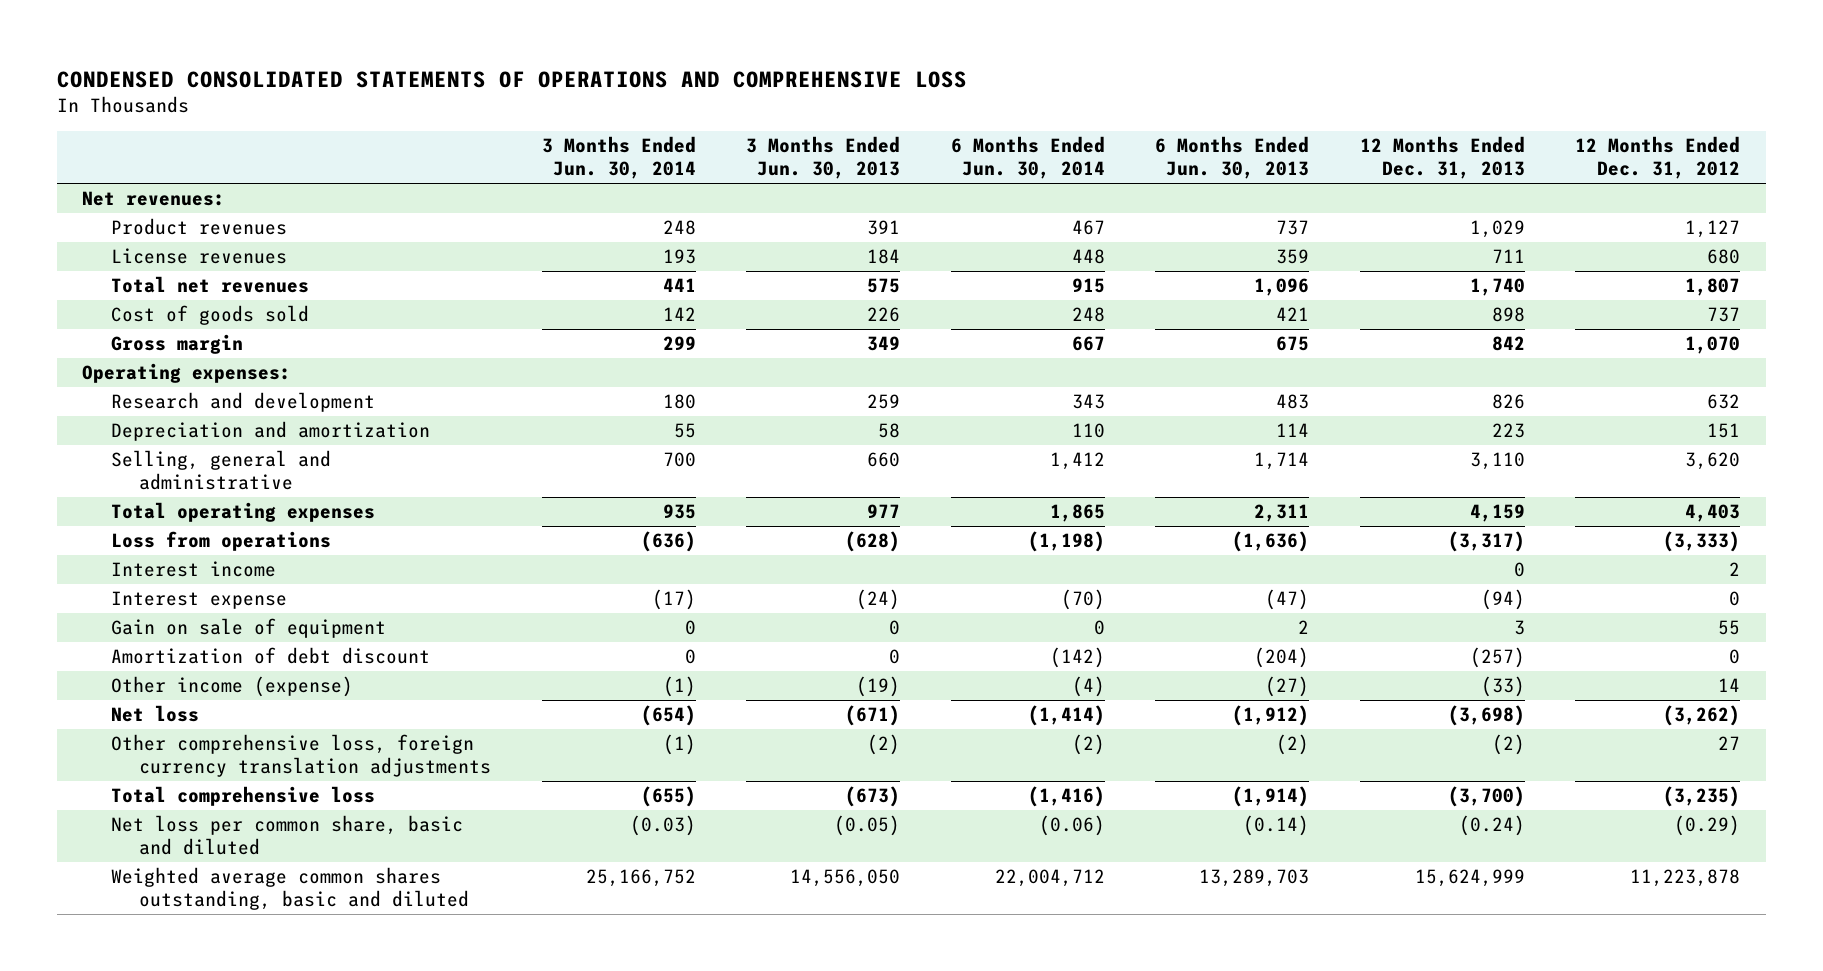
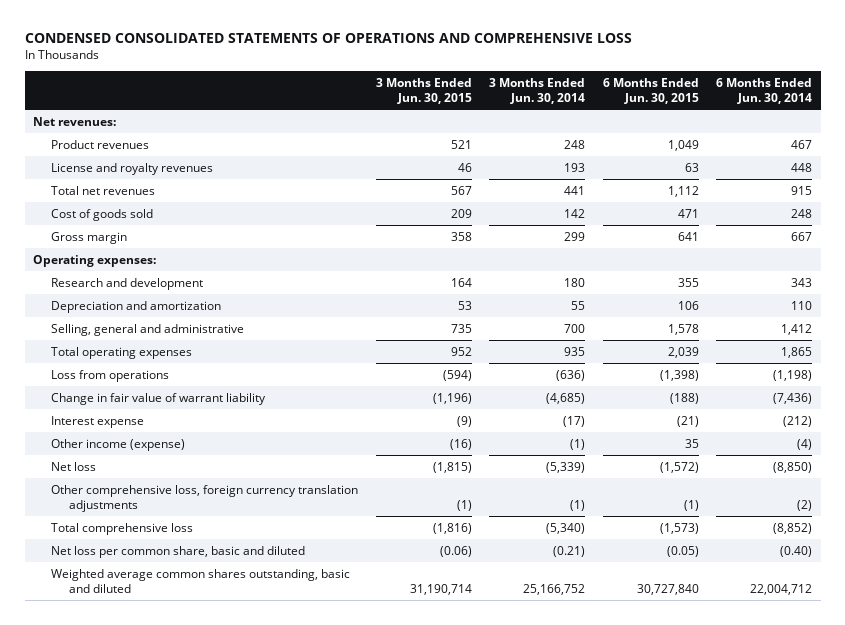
- | 3 Months Ended Jun. 30, 2014 | 3 Months Ended Jun. 30, 2013 | 6 Months Ended Jun. 30, 2014 | 6 Months Ended Jun. 30, 2013 | 12 Months Ended Dec. 31, 2013 | 12 Months Ended Dec. 31, 2012
+ | 3 Months Ended Jun. 30, 2015 | 3 Months Ended Jun. 30, 2014 | 6 Months Ended Jun. 30, 2015 | 6 Months Ended Jun. 30, 2014
- License revenues | 193 | 184 | 448 | 359 | 711 | 680
+ License and royalty revenues | 46 | 193 | 63 | 448
- Interest income | | | | | 0 | 2
- Interest expense | (17) | (24) | (70) | (47) | (94) | 0
- Gain on sale of equipment | 0 | 0 | 0 | 2 | 3 | 55
- Amortization of debt discount | 0 | 0 | (142) | (204) | (257) | 0
+ Change in fair value of warrant liability | (1,196) | (4,685) | (188) | (7,436)
+ Interest expense | (9) | (17) | (21) | (212)
- Net loss | (654) | (671) | (1,414) | (1,912) | (3,698) | (3,262)
+ Net loss | (1,815) | (5,339) | (1,572) | (8,850)
- Total comprehensive loss | (655) | (673) | (1,416) | (1,914) | (3,700) | (3,235)
- Net loss per common share, basic and diluted | (0.03) | (0.05) | (0.06) | (0.14) | (0.24) | (0.29)
+ Total comprehensive loss | (1,816) | (5,340) | (1,573) | (8,852)
+ Net loss per common share, basic and diluted | (0.06) | (0.21) | (0.05) | (0.40)

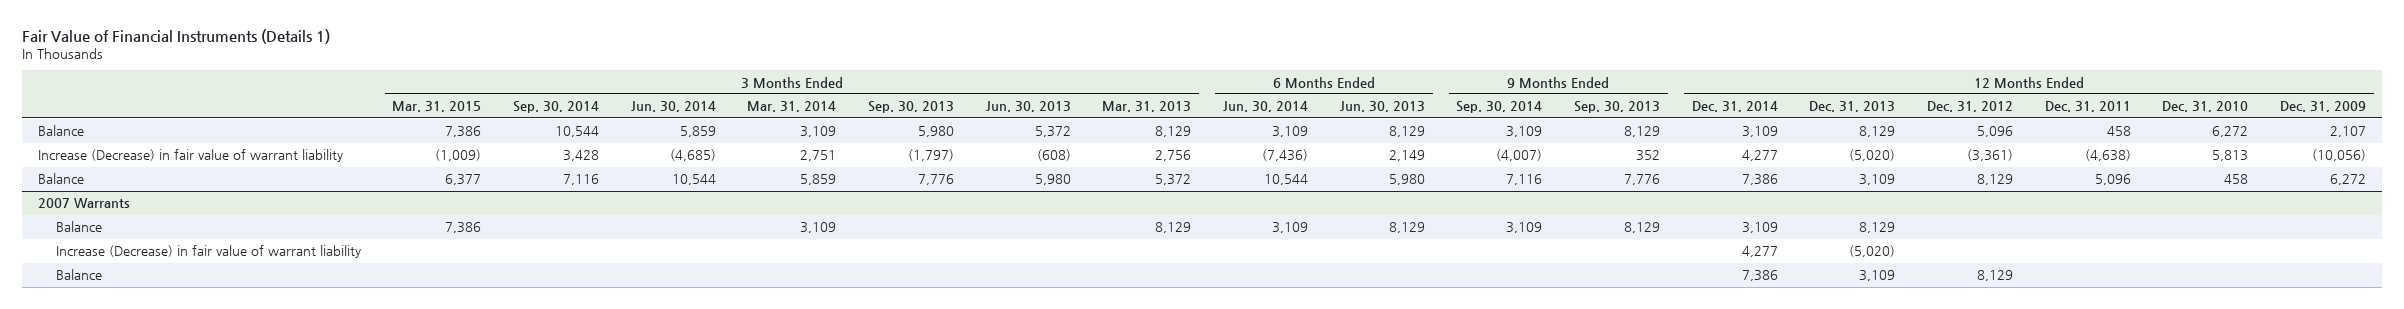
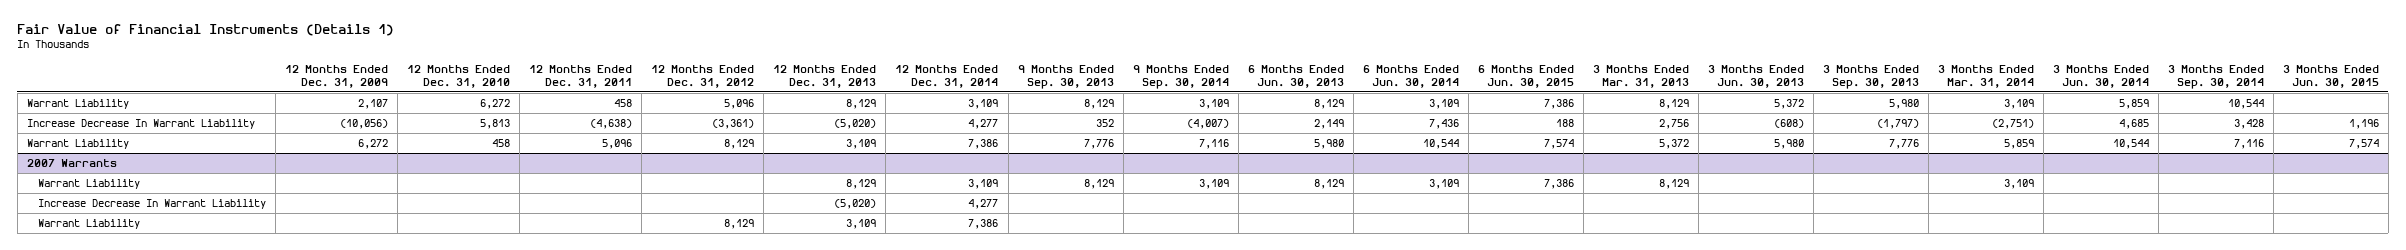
- | 3 Months Ended Mar. 31, 2015 | 3 Months Ended Sep. 30, 2014 | 3 Months Ended Jun. 30, 2014 | 3 Months Ended Mar. 31, 2014 | 3 Months Ended Sep. 30, 2013 | 3 Months Ended Jun. 30, 2013 | 3 Months Ended Mar. 31, 2013 | 6 Months Ended Jun. 30, 2014 | 6 Months Ended Jun. 30, 2013 | 9 Months Ended Sep. 30, 2014 | 9 Months Ended Sep. 30, 2013 | 12 Months Ended Dec. 31, 2014 | 12 Months Ended Dec. 31, 2013 | 12 Months Ended Dec. 31, 2012 | 12 Months Ended Dec. 31, 2011 | 12 Months Ended Dec. 31, 2010 | 12 Months Ended Dec. 31, 2009
+ | 12 Months Ended Dec. 31, 2009 | 12 Months Ended Dec. 31, 2010 | 12 Months Ended Dec. 31, 2011 | 12 Months Ended Dec. 31, 2012 | 12 Months Ended Dec. 31, 2013 | 12 Months Ended Dec. 31, 2014 | 9 Months Ended Sep. 30, 2013 | 9 Months Ended Sep. 30, 2014 | 6 Months Ended Jun. 30, 2013 | 6 Months Ended Jun. 30, 2014 | 6 Months Ended Jun. 30, 2015 | 3 Months Ended Mar. 31, 2013 | 3 Months Ended Jun. 30, 2013 | 3 Months Ended Sep. 30, 2013 | 3 Months Ended Mar. 31, 2014 | 3 Months Ended Jun. 30, 2014 | 3 Months Ended Sep. 30, 2014 | 3 Months Ended Jun. 30, 2015
- Balance | 7,386 | 10,544 | 5,859 | 3,109 | 5,980 | 5,372 | 8,129 | 3,109 | 8,129 | 3,109 | 8,129 | 3,109 | 8,129 | 5,096 | 458 | 6,272 | 2,107
- Increase (Decrease) in fair value of warrant liability | (1,009) | 3,428 | (4,685) | 2,751 | (1,797) | (608) | 2,756 | (7,436) | 2,149 | (4,007) | 352 | 4,277 | (5,020) | (3,361) | (4,638) | 5,813 | (10,056)
- Balance | 6,377 | 7,116 | 10,544 | 5,859 | 7,776 | 5,980 | 5,372 | 10,544 | 5,980 | 7,116 | 7,776 | 7,386 | 3,109 | 8,129 | 5,096 | 458 | 6,272
+ Warrant Liability | 2,107 | 6,272 | 458 | 5,096 | 8,129 | 3,109 | 8,129 | 3,109 | 8,129 | 3,109 | 7,386 | 8,129 | 5,372 | 5,980 | 3,109 | 5,859 | 10,544 |
+ Increase Decrease In Warrant Liability | (10,056) | 5,813 | (4,638) | (3,361) | (5,020) | 4,277 | 352 | (4,007) | 2,149 | 7,436 | 188 | 2,756 | (608) | (1,797) | (2,751) | 4,685 | 3,428 | 1,196
+ Warrant Liability | 6,272 | 458 | 5,096 | 8,129 | 3,109 | 7,386 | 7,776 | 7,116 | 5,980 | 10,544 | 7,574 | 5,372 | 5,980 | 7,776 | 5,859 | 10,544 | 7,116 | 7,574
@ 2007 Warrants
- Balance | 7,386 | | | 3,109 | | | 8,129 | 3,109 | 8,129 | 3,109 | 8,129 | 3,109 | 8,129 | | | |
- Increase (Decrease) in fair value of warrant liability | | | | | | | | | | | | 4,277 | (5,020) | | | |
- Balance | | | | | | | | | | | | 7,386 | 3,109 | 8,129 | | |
+ Warrant Liability | | | | | 8,129 | 3,109 | 8,129 | 3,109 | 8,129 | 3,109 | 7,386 | 8,129 | | | 3,109 | | |
+ Increase Decrease In Warrant Liability | | | | | (5,020) | 4,277 | | | | | | | | | | | |
+ Warrant Liability | | | | 8,129 | 3,109 | 7,386 | | | | | | | | | | | |

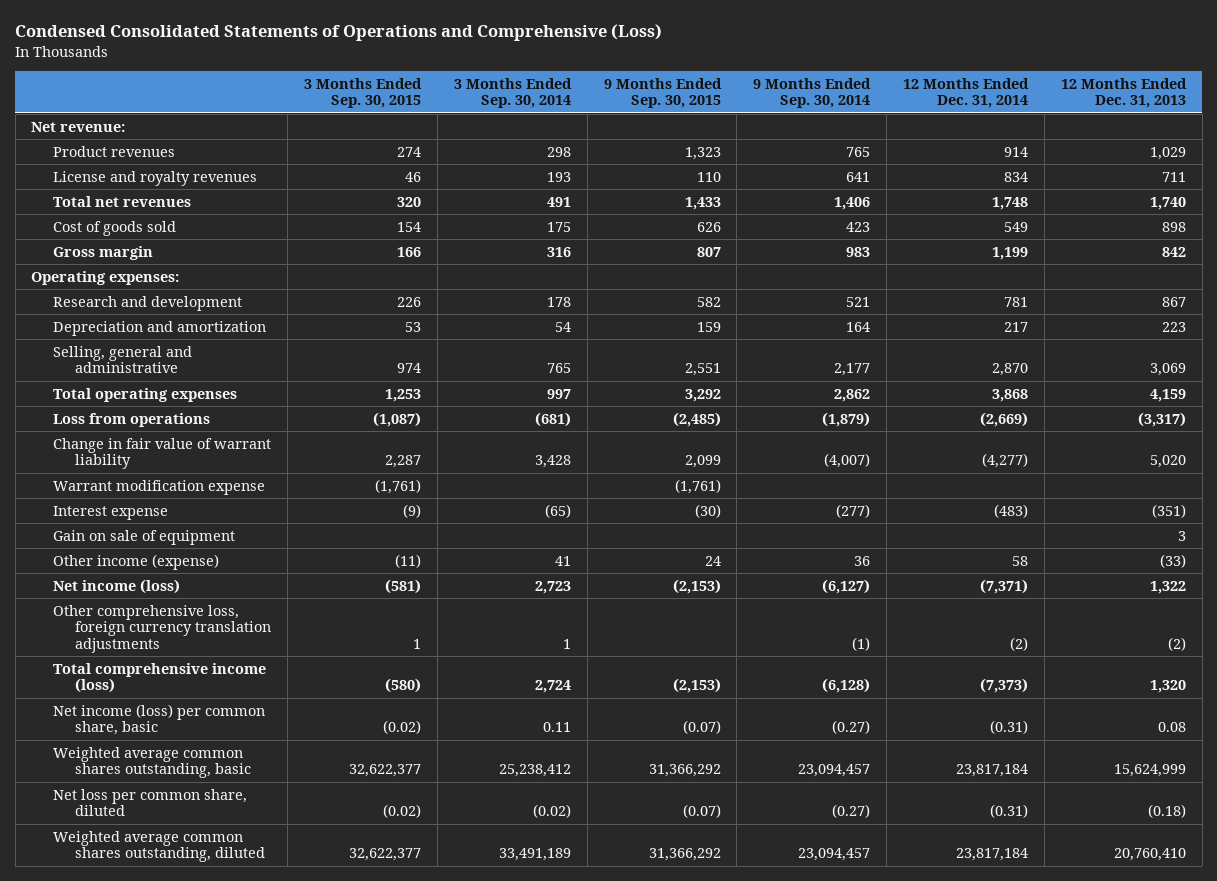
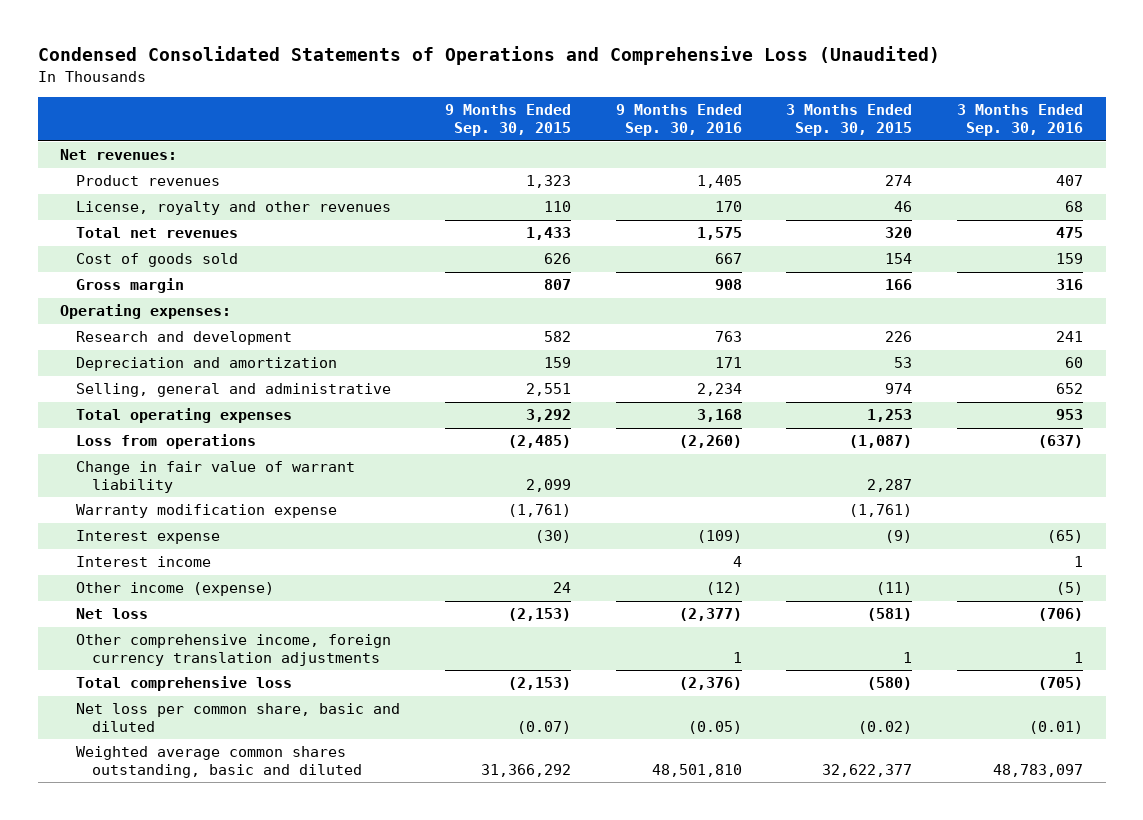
- Condensed Consolidated Statements of Operations and Comprehensive (Loss)
+ Condensed Consolidated Statements of Operations and Comprehensive Loss (Unaudited)
- | 3 Months Ended Sep. 30, 2015 | 3 Months Ended Sep. 30, 2014 | 9 Months Ended Sep. 30, 2015 | 9 Months Ended Sep. 30, 2014 | 12 Months Ended Dec. 31, 2014 | 12 Months Ended Dec. 31, 2013
+ | 9 Months Ended Sep. 30, 2015 | 9 Months Ended Sep. 30, 2016 | 3 Months Ended Sep. 30, 2015 | 3 Months Ended Sep. 30, 2016
- Net revenue:
+ Net revenues:
- License and royalty revenues | 46 | 193 | 110 | 641 | 834 | 711
+ License, royalty and other revenues | 110 | 170 | 46 | 68
- Warrant modification expense | (1,761) | | (1,761) | | |
+ Warranty modification expense | (1,761) | | (1,761) |
- Gain on sale of equipment | | | | | | 3
+ Interest income | | 4 | | 1
- Net income (loss) | (581) | 2,723 | (2,153) | (6,127) | (7,371) | 1,322
- Other comprehensive loss, foreign currency translation adjustments | 1 | 1 | | (1) | (2) | (2)
- Total comprehensive income (loss) | (580) | 2,724 | (2,153) | (6,128) | (7,373) | 1,320
- Net income (loss) per common share, basic | (0.02) | 0.11 | (0.07) | (0.27) | (0.31) | 0.08
- Weighted average common shares outstanding, basic | 32,622,377 | 25,238,412 | 31,366,292 | 23,094,457 | 23,817,184 | 15,624,999
- Net loss per common share, diluted | (0.02) | (0.02) | (0.07) | (0.27) | (0.31) | (0.18)
- Weighted average common shares outstanding, diluted | 32,622,377 | 33,491,189 | 31,366,292 | 23,094,457 | 23,817,184 | 20,760,410
+ Net loss | (2,153) | (2,377) | (581) | (706)
+ Other comprehensive income, foreign currency translation adjustments | | 1 | 1 | 1
+ Total comprehensive loss | (2,153) | (2,376) | (580) | (705)
+ Net loss per common share, basic and diluted | (0.07) | (0.05) | (0.02) | (0.01)
+ Weighted average common shares outstanding, basic and diluted | 31,366,292 | 48,501,810 | 32,622,377 | 48,783,097

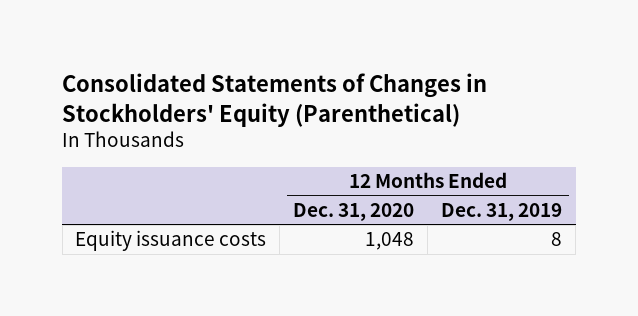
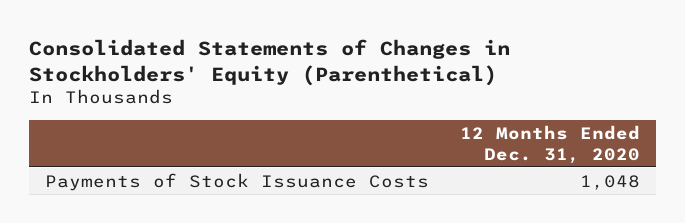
- | 12 Months Ended Dec. 31, 2020 | 12 Months Ended Dec. 31, 2019
+ | 12 Months Ended Dec. 31, 2020
- Equity issuance costs | 1,048 | 8
+ Payments of Stock Issuance Costs | 1,048

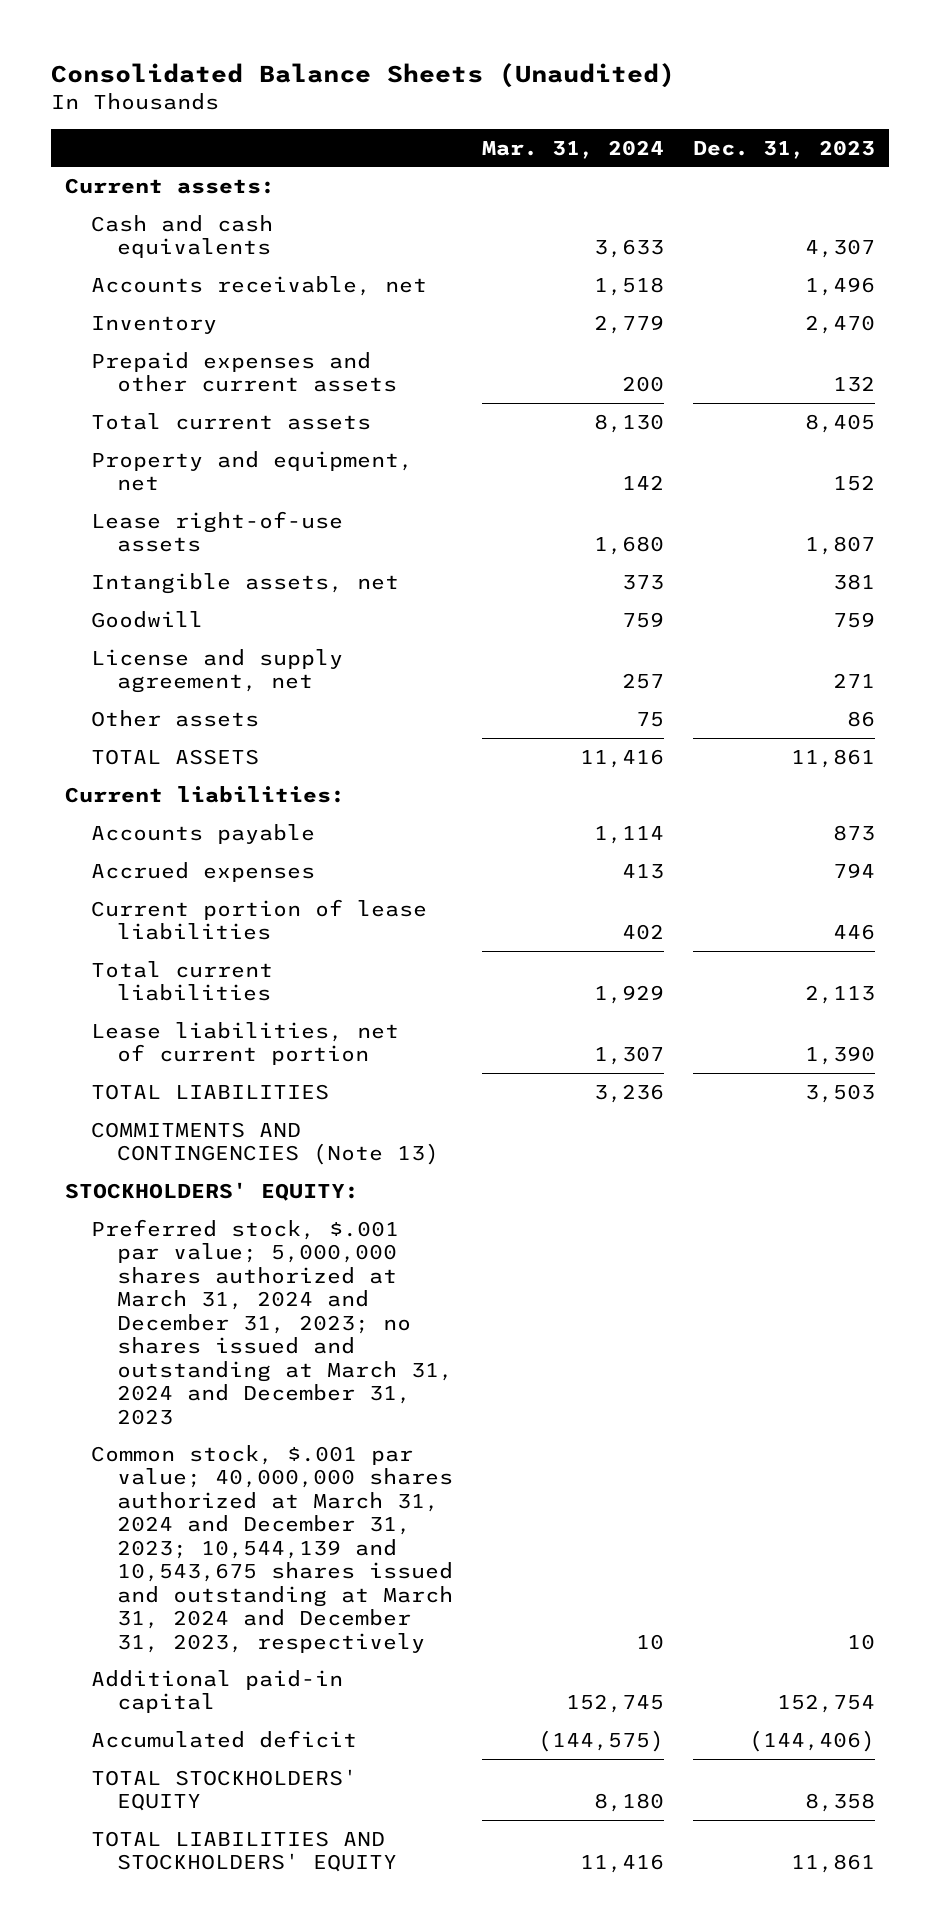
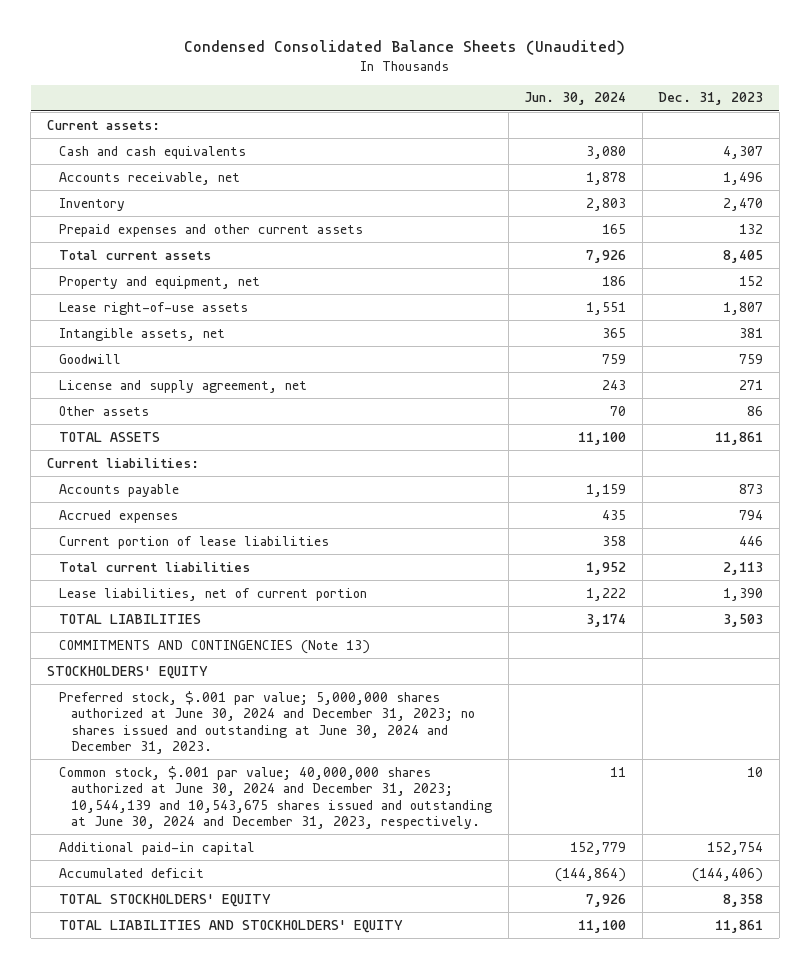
- Consolidated Balance Sheets (Unaudited)
+ Condensed Consolidated Balance Sheets (Unaudited)
- | Mar. 31, 2024 | Dec. 31, 2023
+ | Jun. 30, 2024 | Dec. 31, 2023
- STOCKHOLDERS' EQUITY:
- Preferred stock, $.001 par value; 5,000,000 shares authorized at March 31, 2024 and December 31, 2023; no shares issued and outstanding at March 31, 2024 and December 31, 2023
- Common stock, $.001 par value; 40,000,000 shares authorized at March 31, 2024 and December 31, 2023; 10,544,139 and 10,543,675 shares issued and outstanding at March 31, 2024 and December 31, 2023, respectively | 10 | 10
+ STOCKHOLDERS' EQUITY
+ Preferred stock, $.001 par value; 5,000,000 shares authorized at June 30, 2024 and December 31, 2023; no shares issued and outstanding at June 30, 2024 and December 31, 2023.
+ Common stock, $.001 par value; 40,000,000 shares authorized at June 30, 2024 and December 31, 2023; 10,544,139 and 10,543,675 shares issued and outstanding at June 30, 2024 and December 31, 2023, respectively. | 11 | 10

